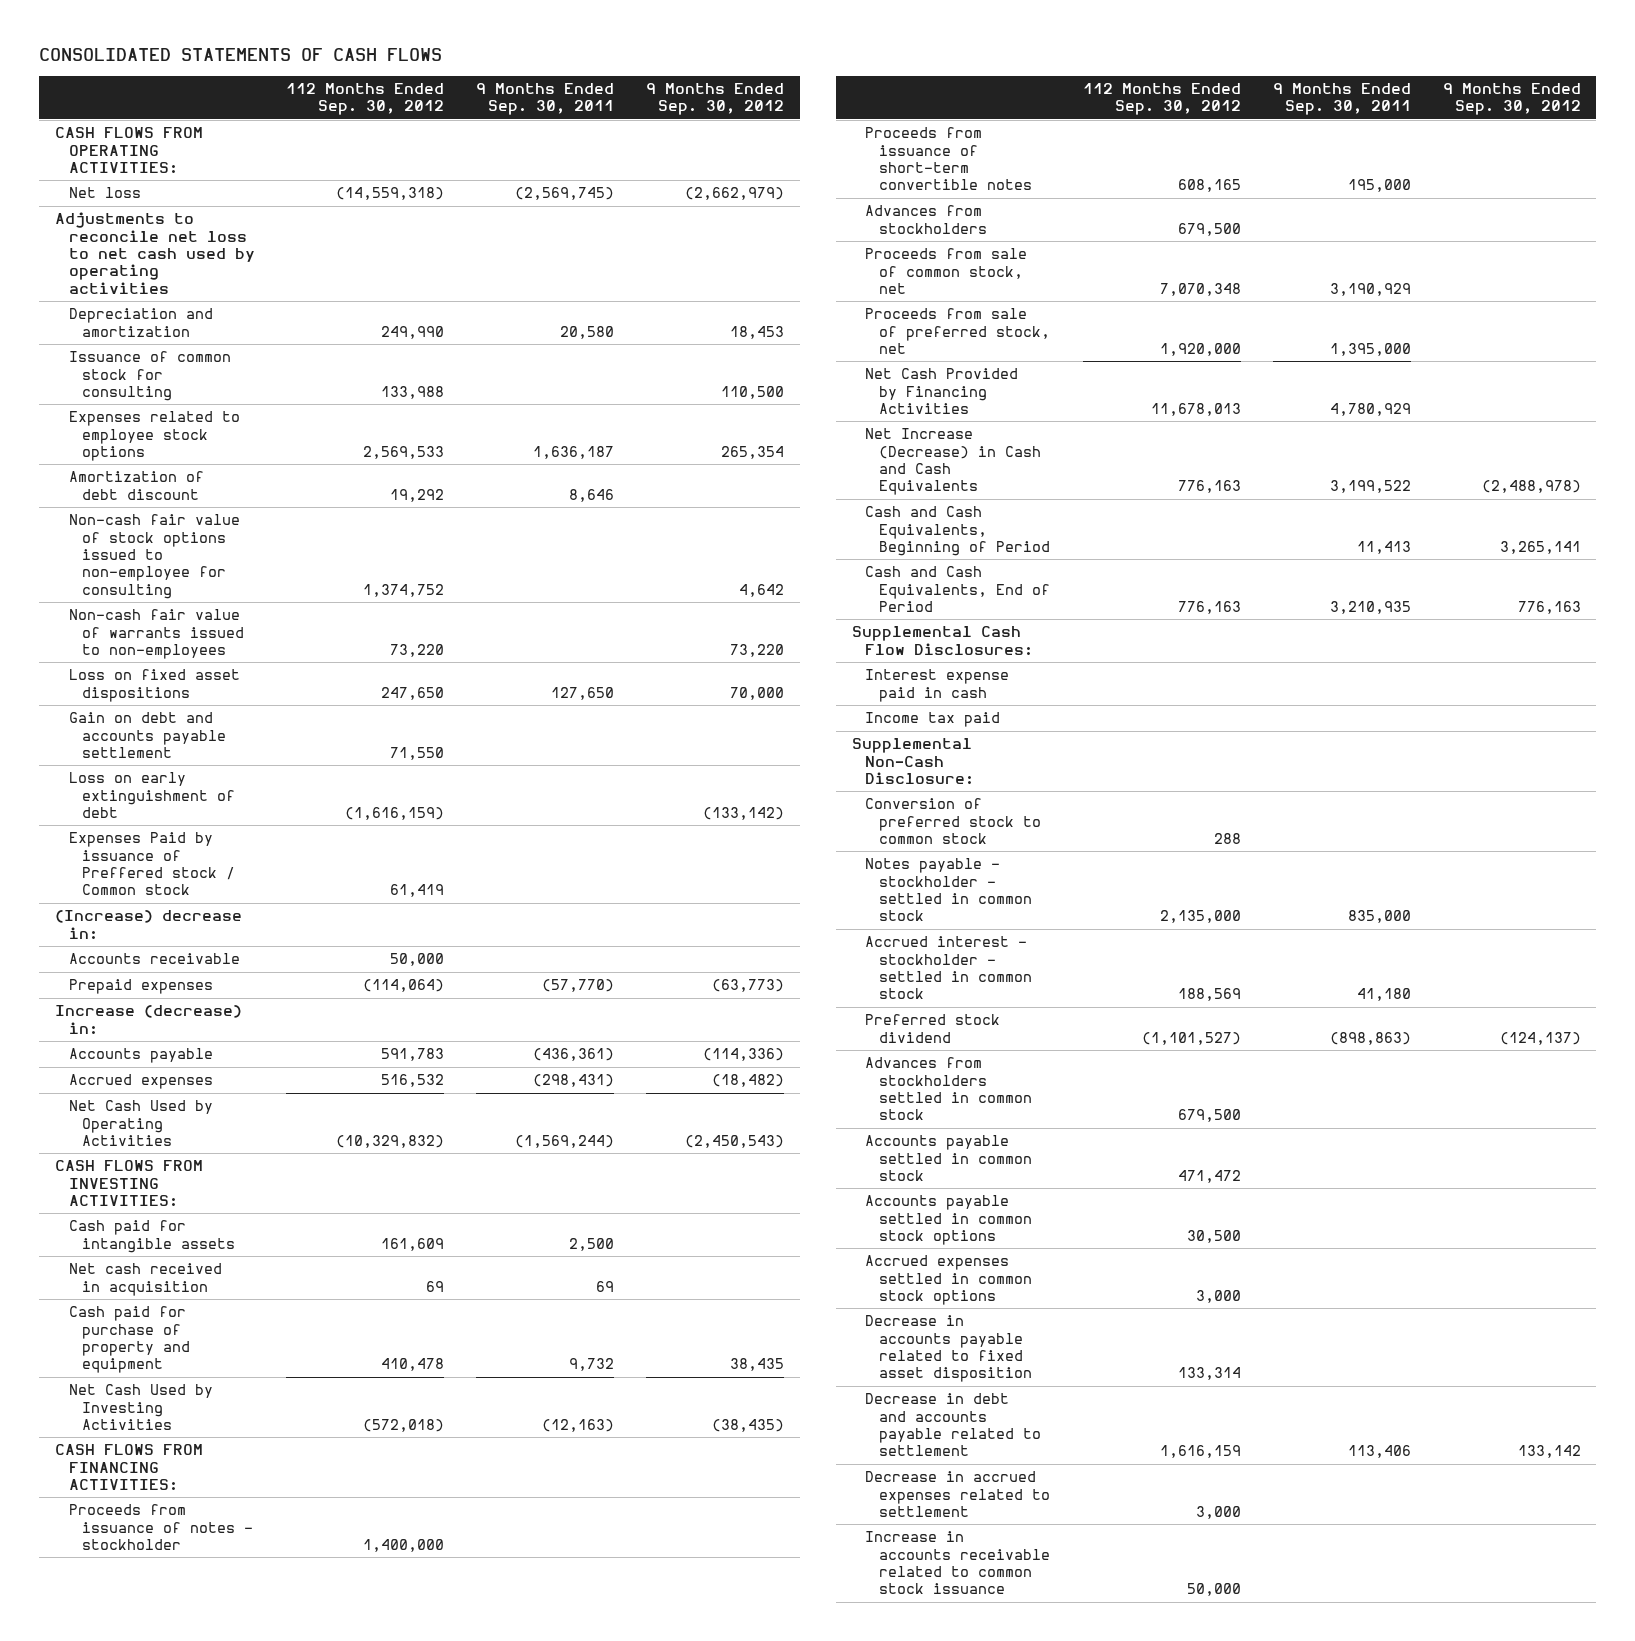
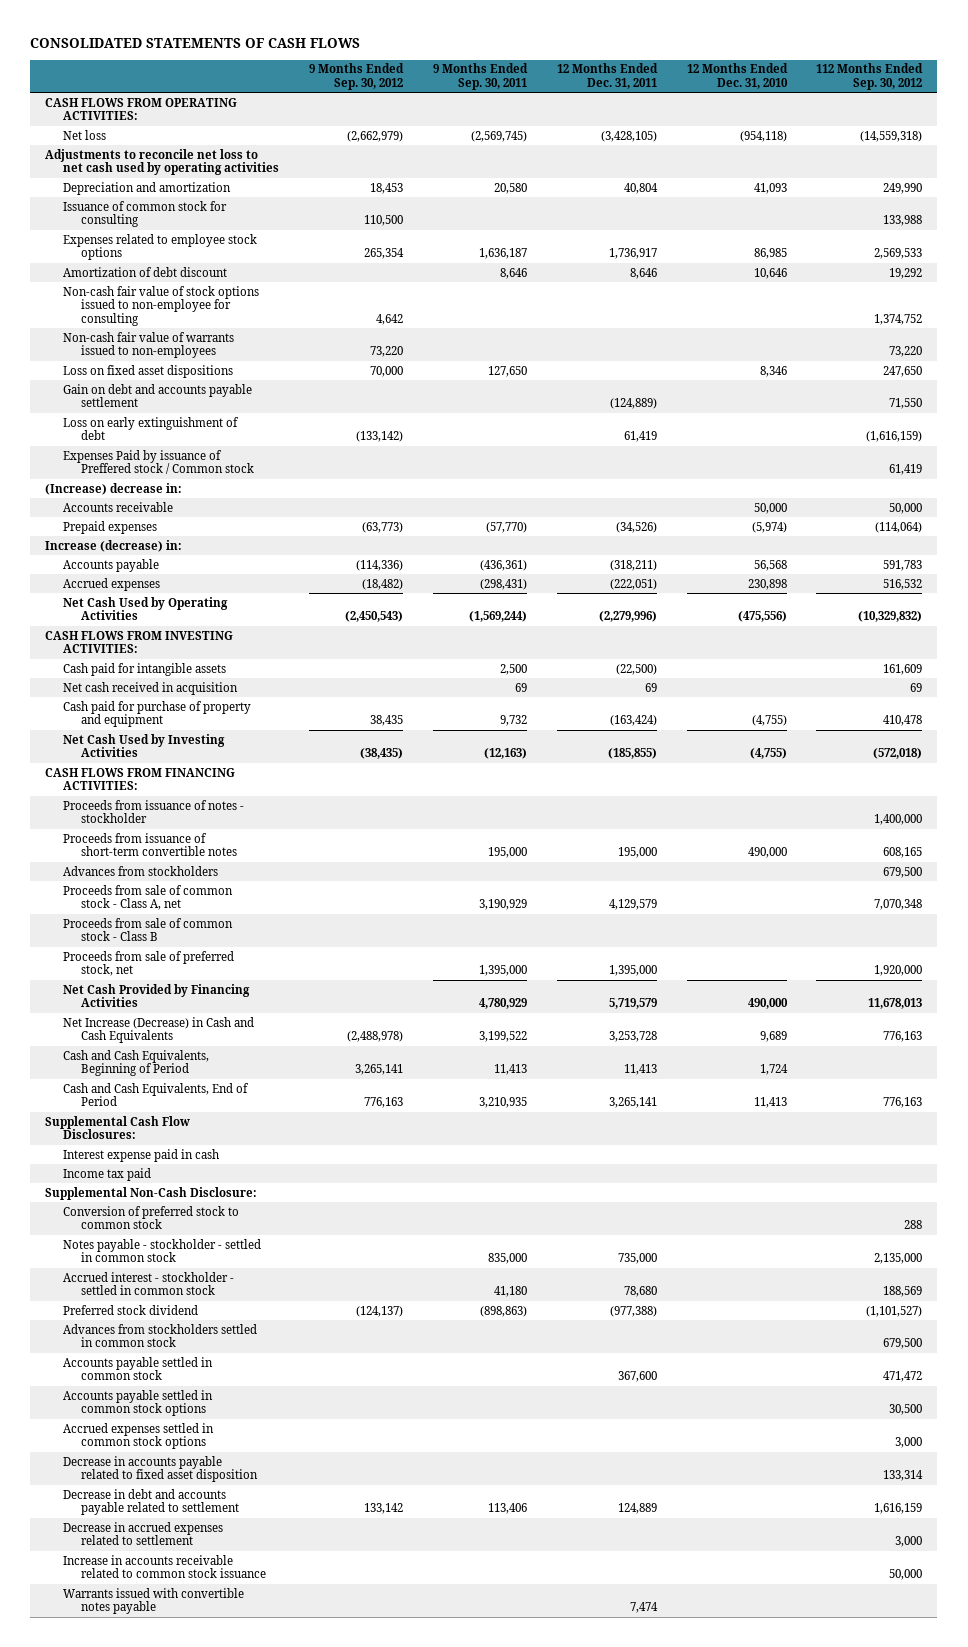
- | 112 Months Ended Sep. 30, 2012 | 9 Months Ended Sep. 30, 2011 | 9 Months Ended Sep. 30, 2012
+ | 9 Months Ended Sep. 30, 2012 | 9 Months Ended Sep. 30, 2011 | 12 Months Ended Dec. 31, 2011 | 12 Months Ended Dec. 31, 2010 | 112 Months Ended Sep. 30, 2012
- Proceeds from sale of common stock, net | 7,070,348 | 3,190,929 |
+ Proceeds from sale of common stock - Class A, net | | 3,190,929 | 4,129,579 | | 7,070,348
+ Proceeds from sale of common stock - Class B
+ Warrants issued with convertible notes payable | | | 7,474 | |

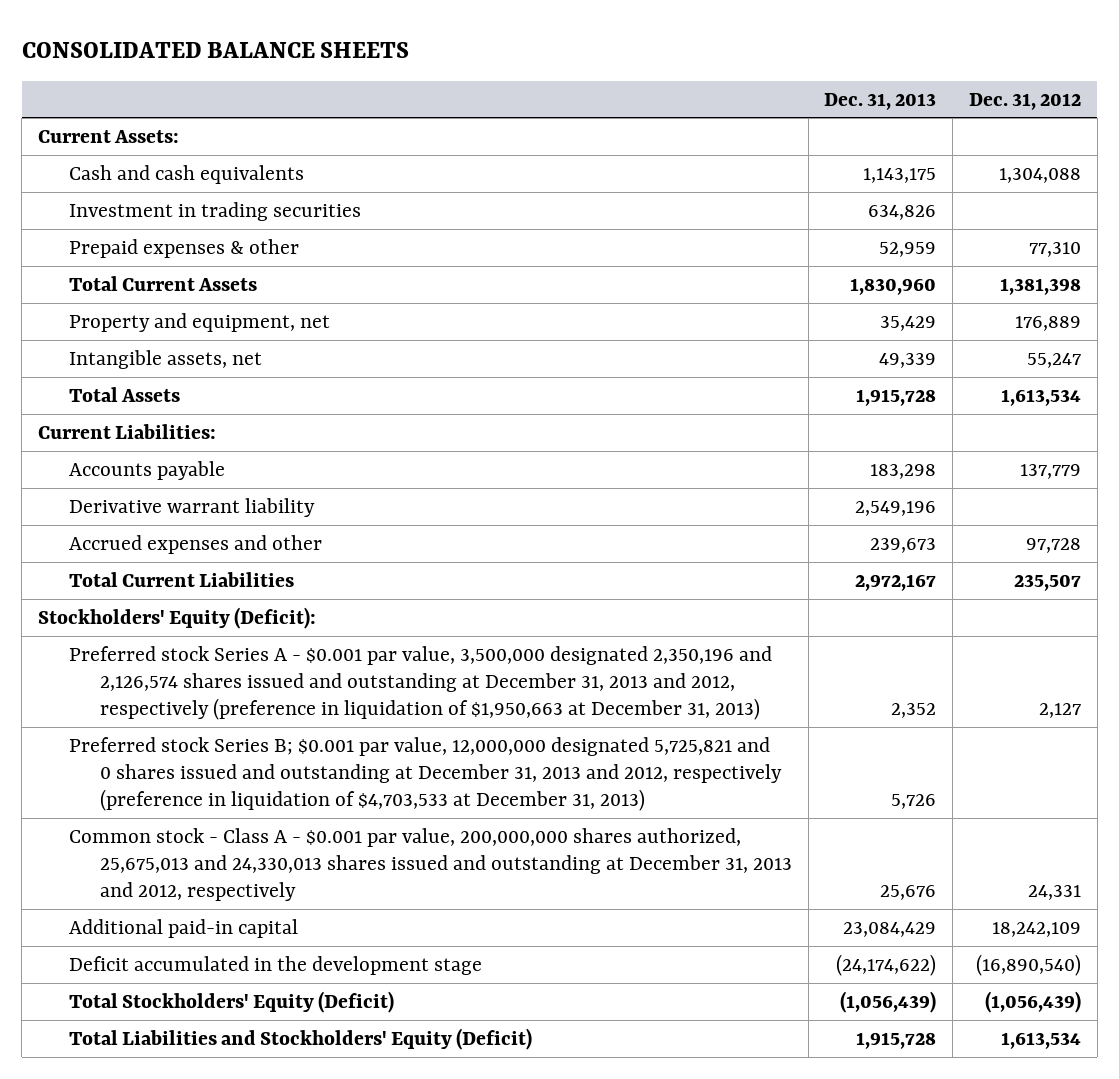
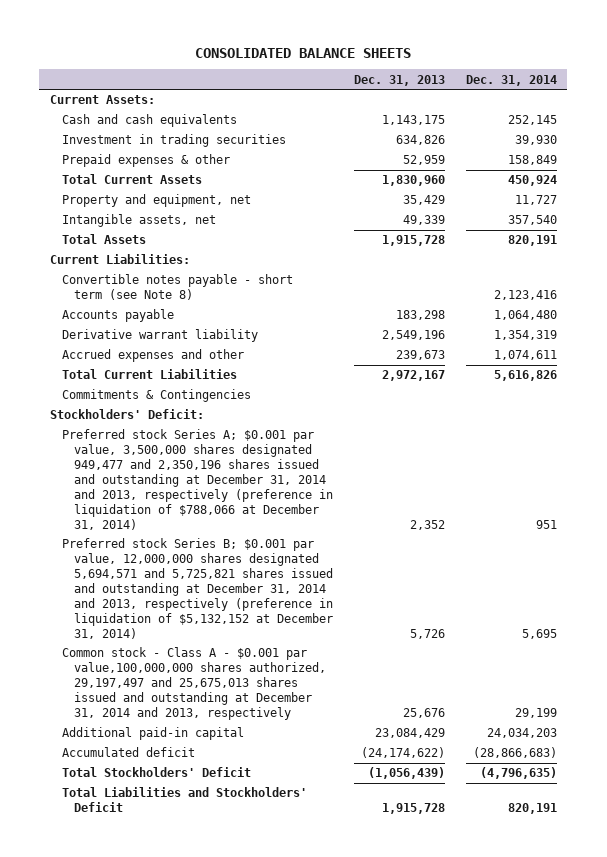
- | Dec. 31, 2013 | Dec. 31, 2012
+ | Dec. 31, 2013 | Dec. 31, 2014
+ Convertible notes payable - short term (see Note 8) | | 2,123,416
- Stockholders' Equity (Deficit):
- Preferred stock Series A - $0.001 par value, 3,500,000 designated 2,350,196 and 2,126,574 shares issued and outstanding at December 31, 2013 and 2012, respectively (preference in liquidation of $1,950,663 at December 31, 2013) | 2,352 | 2,127
- Preferred stock Series B; $0.001 par value, 12,000,000 designated 5,725,821 and 0 shares issued and outstanding at December 31, 2013 and 2012, respectively (preference in liquidation of $4,703,533 at December 31, 2013) | 5,726 |
- Common stock - Class A - $0.001 par value, 200,000,000 shares authorized, 25,675,013 and 24,330,013 shares issued and outstanding at December 31, 2013 and 2012, respectively | 25,676 | 24,331
+ Commitments & Contingencies
+ Stockholders' Deficit:
+ Preferred stock Series A; $0.001 par value, 3,500,000 shares designated 949,477 and 2,350,196 shares issued and outstanding at December 31, 2014 and 2013, respectively (preference in liquidation of $788,066 at December 31, 2014) | 2,352 | 951
+ Preferred stock Series B; $0.001 par value, 12,000,000 shares designated 5,694,571 and 5,725,821 shares issued and outstanding at December 31, 2014 and 2013, respectively (preference in liquidation of $5,132,152 at December 31, 2014) | 5,726 | 5,695
+ Common stock - Class A - $0.001 par value,100,000,000 shares authorized, 29,197,497 and 25,675,013 shares issued and outstanding at December 31, 2014 and 2013, respectively | 25,676 | 29,199
- Deficit accumulated in the development stage | (24,174,622) | (16,890,540)
- Total Stockholders' Equity (Deficit) | (1,056,439) | (1,056,439)
- Total Liabilities and Stockholders' Equity (Deficit) | 1,915,728 | 1,613,534
+ Accumulated deficit | (24,174,622) | (28,866,683)
+ Total Stockholders' Deficit | (1,056,439) | (4,796,635)
+ Total Liabilities and Stockholders' Deficit | 1,915,728 | 820,191

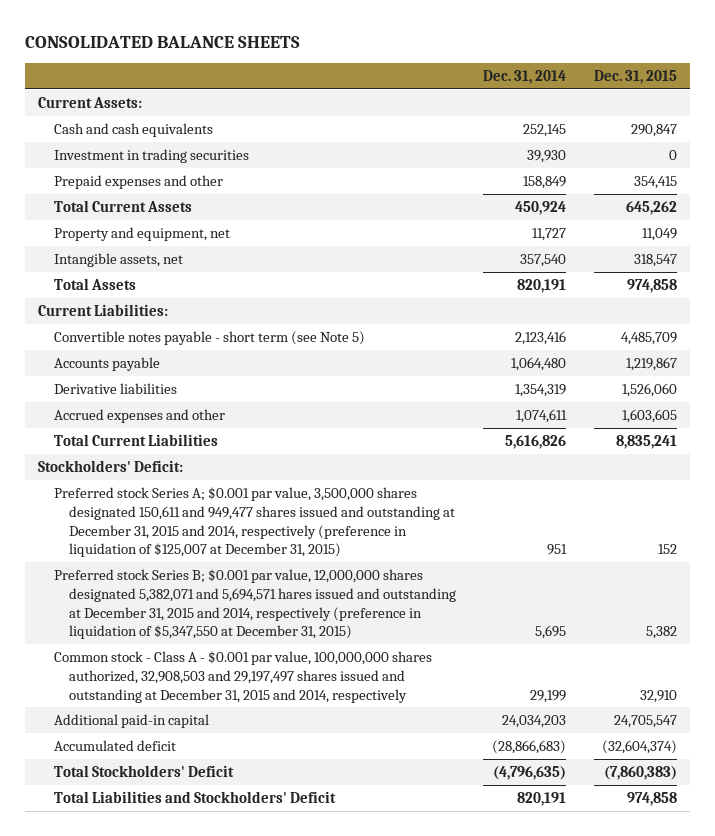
- | Dec. 31, 2013 | Dec. 31, 2014
+ | Dec. 31, 2014 | Dec. 31, 2015
- Prepaid expenses & other | 52,959 | 158,849
+ Prepaid expenses and other | 158,849 | 354,415
- Convertible notes payable - short term (see Note 8) | | 2,123,416
+ Convertible notes payable - short term (see Note 5) | 2,123,416 | 4,485,709
- Derivative warrant liability | 2,549,196 | 1,354,319
+ Derivative liabilities | 1,354,319 | 1,526,060
- Commitments & Contingencies
- Preferred stock Series A; $0.001 par value, 3,500,000 shares designated 949,477 and 2,350,196 shares issued and outstanding at December 31, 2014 and 2013, respectively (preference in liquidation of $788,066 at December 31, 2014) | 2,352 | 951
- Preferred stock Series B; $0.001 par value, 12,000,000 shares designated 5,694,571 and 5,725,821 shares issued and outstanding at December 31, 2014 and 2013, respectively (preference in liquidation of $5,132,152 at December 31, 2014) | 5,726 | 5,695
- Common stock - Class A - $0.001 par value,100,000,000 shares authorized, 29,197,497 and 25,675,013 shares issued and outstanding at December 31, 2014 and 2013, respectively | 25,676 | 29,199
+ Preferred stock Series A; $0.001 par value, 3,500,000 shares designated 150,611 and 949,477 shares issued and outstanding at December 31, 2015 and 2014, respectively (preference in liquidation of $125,007 at December 31, 2015) | 951 | 152
+ Preferred stock Series B; $0.001 par value, 12,000,000 shares designated 5,382,071 and 5,694,571 hares issued and outstanding at December 31, 2015 and 2014, respectively (preference in liquidation of $5,347,550 at December 31, 2015) | 5,695 | 5,382
+ Common stock - Class A - $0.001 par value, 100,000,000 shares authorized, 32,908,503 and 29,197,497 shares issued and outstanding at December 31, 2015 and 2014, respectively | 29,199 | 32,910

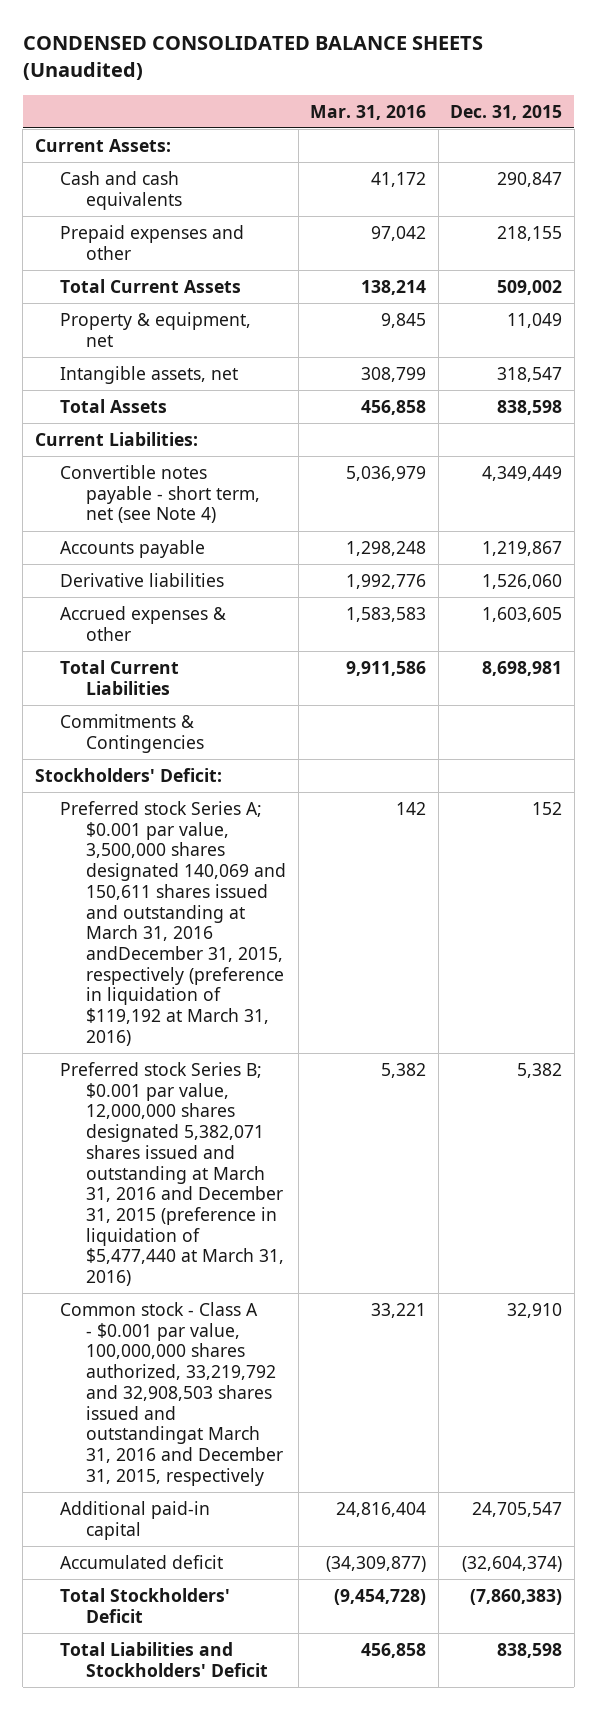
- CONSOLIDATED BALANCE SHEETS
+ CONDENSED CONSOLIDATED BALANCE SHEETS (Unaudited)
- | Dec. 31, 2014 | Dec. 31, 2015
+ | Mar. 31, 2016 | Dec. 31, 2015
- Investment in trading securities | 39,930 | 0
- Prepaid expenses and other | 158,849 | 354,415
- Total Current Assets | 450,924 | 645,262
- Property and equipment, net | 11,727 | 11,049
+ Prepaid expenses and other | 97,042 | 218,155
+ Total Current Assets | 138,214 | 509,002
+ Property & equipment, net | 9,845 | 11,049
- Total Assets | 820,191 | 974,858
+ Total Assets | 456,858 | 838,598
- Convertible notes payable - short term (see Note 5) | 2,123,416 | 4,485,709
+ Convertible notes payable - short term, net (see Note 4) | 5,036,979 | 4,349,449
- Accrued expenses and other | 1,074,611 | 1,603,605
- Total Current Liabilities | 5,616,826 | 8,835,241
+ Accrued expenses & other | 1,583,583 | 1,603,605
+ Total Current Liabilities | 9,911,586 | 8,698,981
+ Commitments & Contingencies
- Preferred stock Series A; $0.001 par value, 3,500,000 shares designated 150,611 and 949,477 shares issued and outstanding at December 31, 2015 and 2014, respectively (preference in liquidation of $125,007 at December 31, 2015) | 951 | 152
- Preferred stock Series B; $0.001 par value, 12,000,000 shares designated 5,382,071 and 5,694,571 hares issued and outstanding at December 31, 2015 and 2014, respectively (preference in liquidation of $5,347,550 at December 31, 2015) | 5,695 | 5,382
- Common stock - Class A - $0.001 par value, 100,000,000 shares authorized, 32,908,503 and 29,197,497 shares issued and outstanding at December 31, 2015 and 2014, respectively | 29,199 | 32,910
+ Preferred stock Series A; $0.001 par value, 3,500,000 shares designated 140,069 and 150,611 shares issued and outstanding at March 31, 2016 andDecember 31, 2015, respectively (preference in liquidation of $119,192 at March 31, 2016) | 142 | 152
+ Preferred stock Series B; $0.001 par value, 12,000,000 shares designated 5,382,071 shares issued and outstanding at March 31, 2016 and December 31, 2015 (preference in liquidation of $5,477,440 at March 31, 2016) | 5,382 | 5,382
+ Common stock - Class A - $0.001 par value, 100,000,000 shares authorized, 33,219,792 and 32,908,503 shares issued and outstandingat March 31, 2016 and December 31, 2015, respectively | 33,221 | 32,910
- Total Liabilities and Stockholders' Deficit | 820,191 | 974,858
+ Total Liabilities and Stockholders' Deficit | 456,858 | 838,598

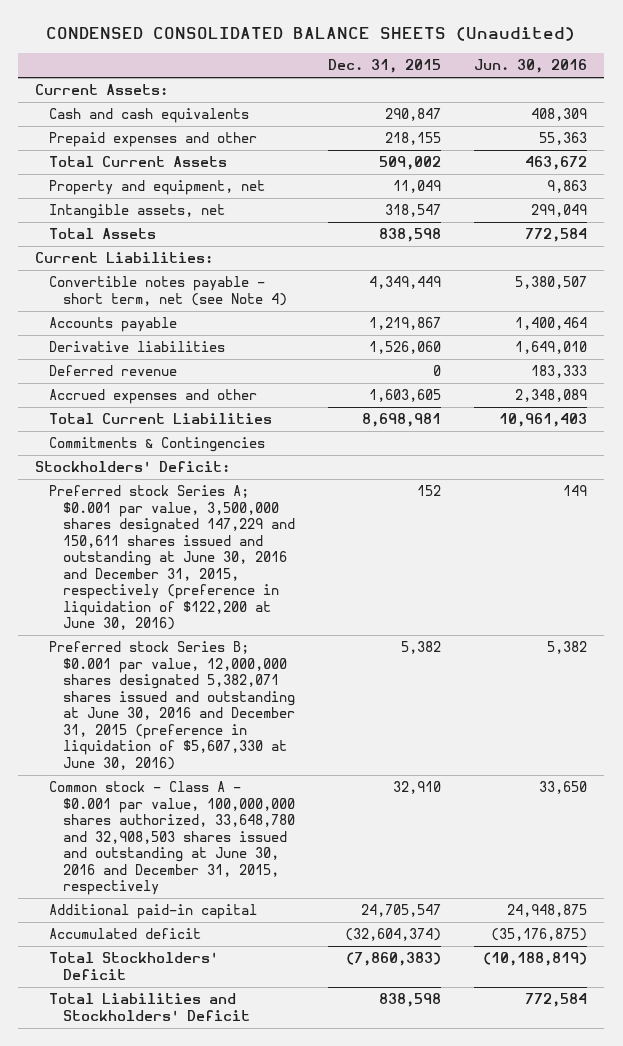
- | Mar. 31, 2016 | Dec. 31, 2015
+ | Dec. 31, 2015 | Jun. 30, 2016
- Property & equipment, net | 9,845 | 11,049
+ Property and equipment, net | 11,049 | 9,863
- Accrued expenses & other | 1,583,583 | 1,603,605
+ Deferred revenue | 0 | 183,333
+ Accrued expenses and other | 1,603,605 | 2,348,089
- Preferred stock Series A; $0.001 par value, 3,500,000 shares designated 140,069 and 150,611 shares issued and outstanding at March 31, 2016 andDecember 31, 2015, respectively (preference in liquidation of $119,192 at March 31, 2016) | 142 | 152
- Preferred stock Series B; $0.001 par value, 12,000,000 shares designated 5,382,071 shares issued and outstanding at March 31, 2016 and December 31, 2015 (preference in liquidation of $5,477,440 at March 31, 2016) | 5,382 | 5,382
- Common stock - Class A - $0.001 par value, 100,000,000 shares authorized, 33,219,792 and 32,908,503 shares issued and outstandingat March 31, 2016 and December 31, 2015, respectively | 33,221 | 32,910
+ Preferred stock Series A; $0.001 par value, 3,500,000 shares designated 147,229 and 150,611 shares issued and outstanding at June 30, 2016 and December 31, 2015, respectively (preference in liquidation of $122,200 at June 30, 2016) | 152 | 149
+ Preferred stock Series B; $0.001 par value, 12,000,000 shares designated 5,382,071 shares issued and outstanding at June 30, 2016 and December 31, 2015 (preference in liquidation of $5,607,330 at June 30, 2016) | 5,382 | 5,382
+ Common stock - Class A - $0.001 par value, 100,000,000 shares authorized, 33,648,780 and 32,908,503 shares issued and outstanding at June 30, 2016 and December 31, 2015, respectively | 32,910 | 33,650

